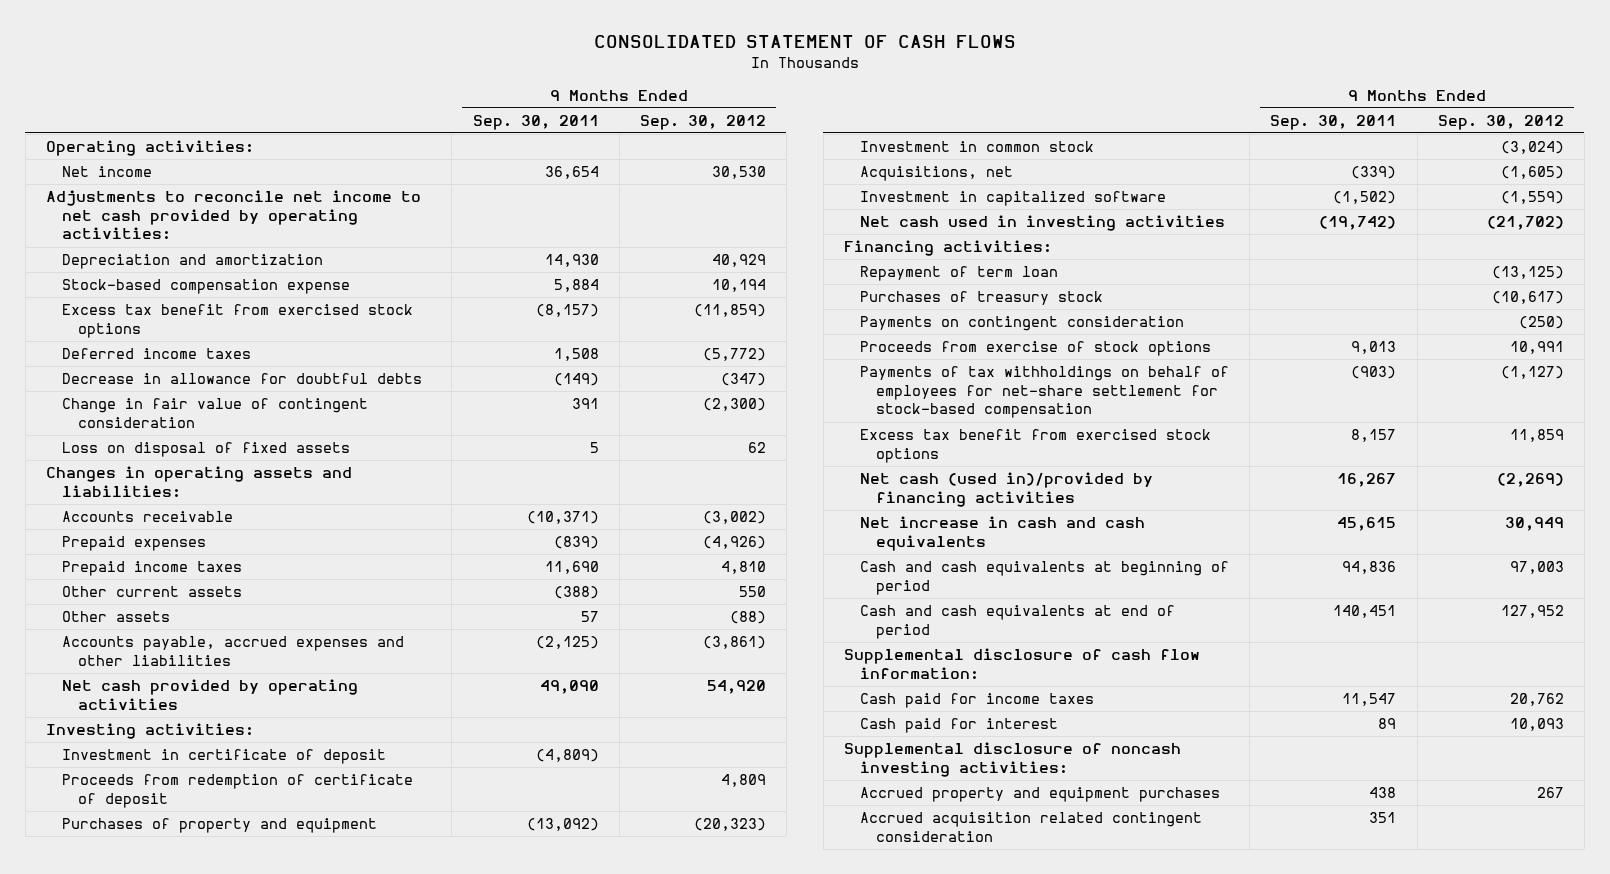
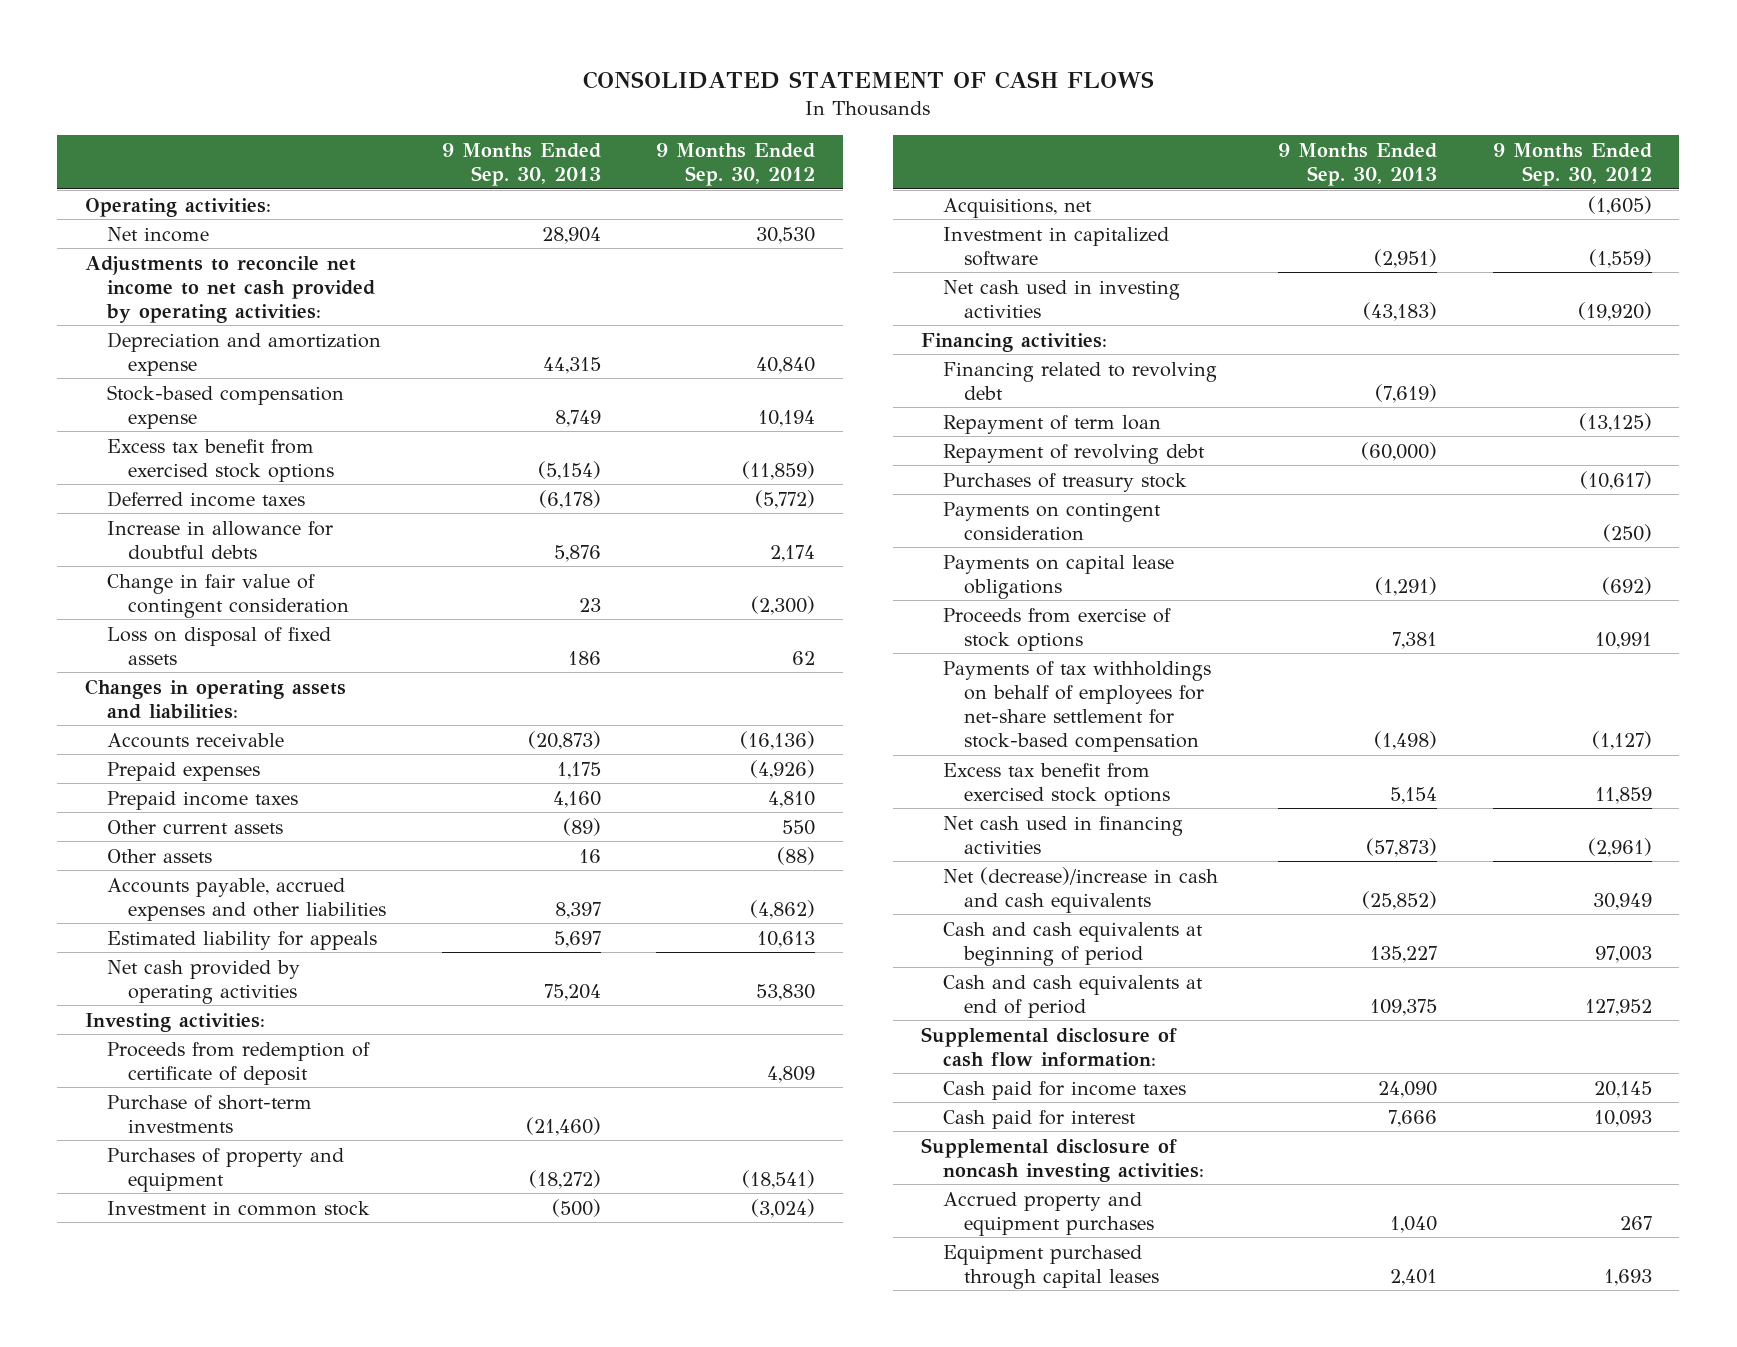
- | 9 Months Ended Sep. 30, 2011 | 9 Months Ended Sep. 30, 2012
+ | 9 Months Ended Sep. 30, 2013 | 9 Months Ended Sep. 30, 2012
- Depreciation and amortization | 14,930 | 40,929
+ Depreciation and amortization expense | 44,315 | 40,840
- Decrease in allowance for doubtful debts | (149) | (347)
+ Increase in allowance for doubtful debts | 5,876 | 2,174
- Accounts receivable | (10,371) | (3,002)
+ Accounts receivable | (20,873) | (16,136)
- Accounts payable, accrued expenses and other liabilities | (2,125) | (3,861)
- Net cash provided by operating activities | 49,090 | 54,920
+ Accounts payable, accrued expenses and other liabilities | 8,397 | (4,862)
+ Estimated liability for appeals | 5,697 | 10,613
+ Net cash provided by operating activities | 75,204 | 53,830
- Investment in certificate of deposit | (4,809) |
- Purchases of property and equipment | (13,092) | (20,323)
+ Purchase of short-term investments | (21,460) |
+ Purchases of property and equipment | (18,272) | (18,541)
- Net cash used in investing activities | (19,742) | (21,702)
+ Net cash used in investing activities | (43,183) | (19,920)
+ Financing related to revolving debt | (7,619) |
+ Repayment of revolving debt | (60,000) |
+ Payments on capital lease obligations | (1,291) | (692)
- Net cash (used in)/provided by financing activities | 16,267 | (2,269)
- Net increase in cash and cash equivalents | 45,615 | 30,949
+ Net cash used in financing activities | (57,873) | (2,961)
+ Net (decrease)/increase in cash and cash equivalents | (25,852) | 30,949
- Cash paid for income taxes | 11,547 | 20,762
+ Cash paid for income taxes | 24,090 | 20,145
- Accrued acquisition related contingent consideration | 351 |
+ Equipment purchased through capital leases | 2,401 | 1,693

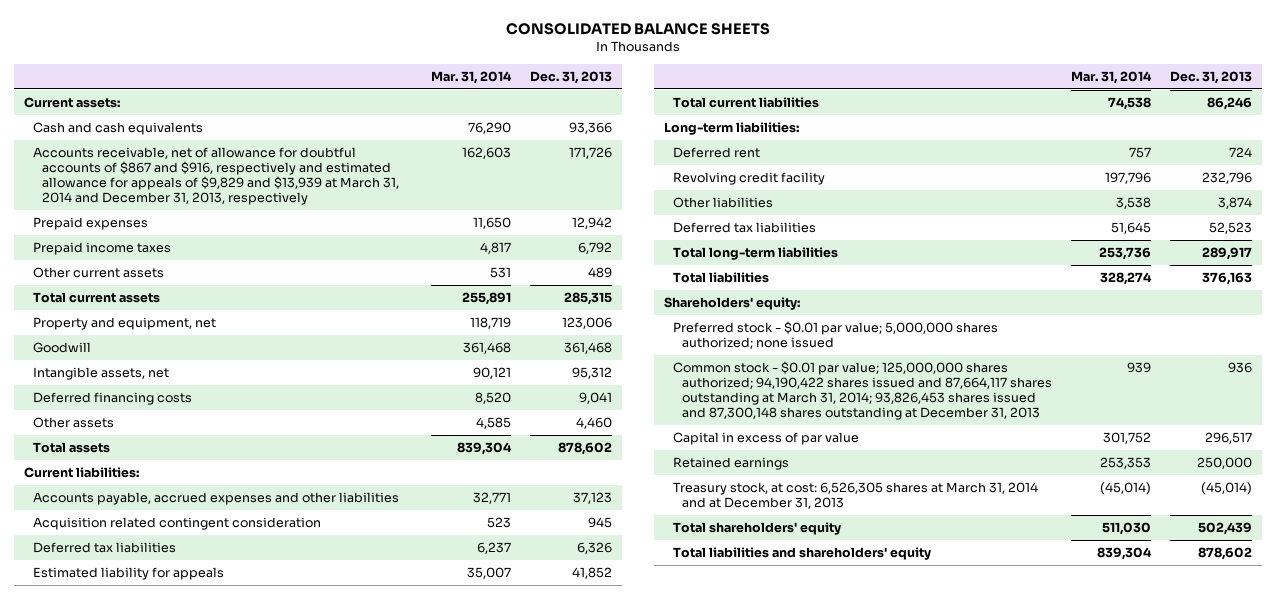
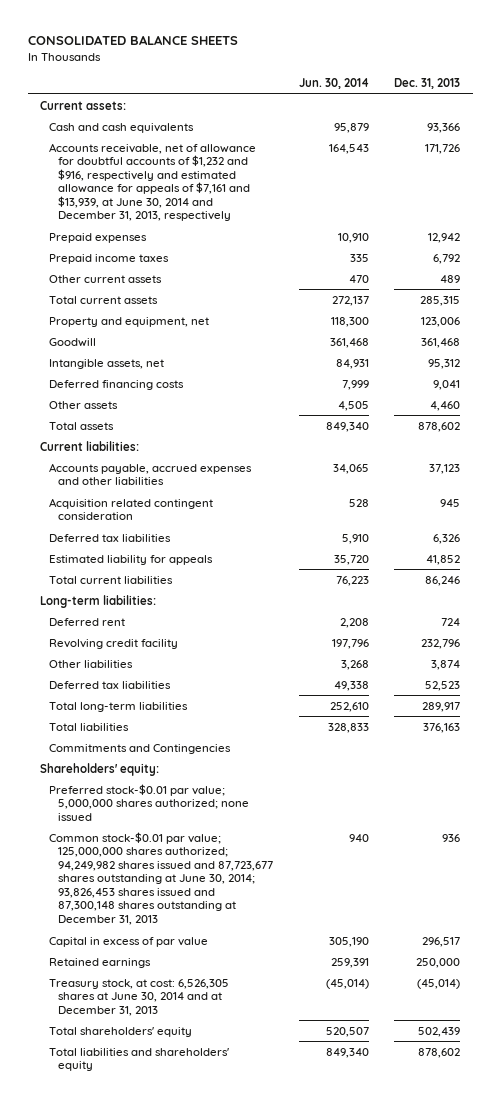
- | Mar. 31, 2014 | Dec. 31, 2013
+ | Jun. 30, 2014 | Dec. 31, 2013
- Accounts receivable, net of allowance for doubtful accounts of $867 and $916, respectively and estimated allowance for appeals of $9,829 and $13,939 at March 31, 2014 and December 31, 2013, respectively | 162,603 | 171,726
+ Accounts receivable, net of allowance for doubtful accounts of $1,232 and $916, respectively and estimated allowance for appeals of $7,161 and $13,939, at June 30, 2014 and December 31, 2013, respectively | 164,543 | 171,726
+ Commitments and Contingencies
- Preferred stock - $0.01 par value; 5,000,000 shares authorized; none issued
- Common stock - $0.01 par value; 125,000,000 shares authorized; 94,190,422 shares issued and 87,664,117 shares outstanding at March 31, 2014; 93,826,453 shares issued and 87,300,148 shares outstanding at December 31, 2013 | 939 | 936
+ Preferred stock-$0.01 par value; 5,000,000 shares authorized; none issued
+ Common stock-$0.01 par value; 125,000,000 shares authorized; 94,249,982 shares issued and 87,723,677 shares outstanding at June 30, 2014; 93,826,453 shares issued and 87,300,148 shares outstanding at December 31, 2013 | 940 | 936
- Treasury stock, at cost: 6,526,305 shares at March 31, 2014 and at December 31, 2013 | (45,014) | (45,014)
+ Treasury stock, at cost: 6,526,305 shares at June 30, 2014 and at December 31, 2013 | (45,014) | (45,014)

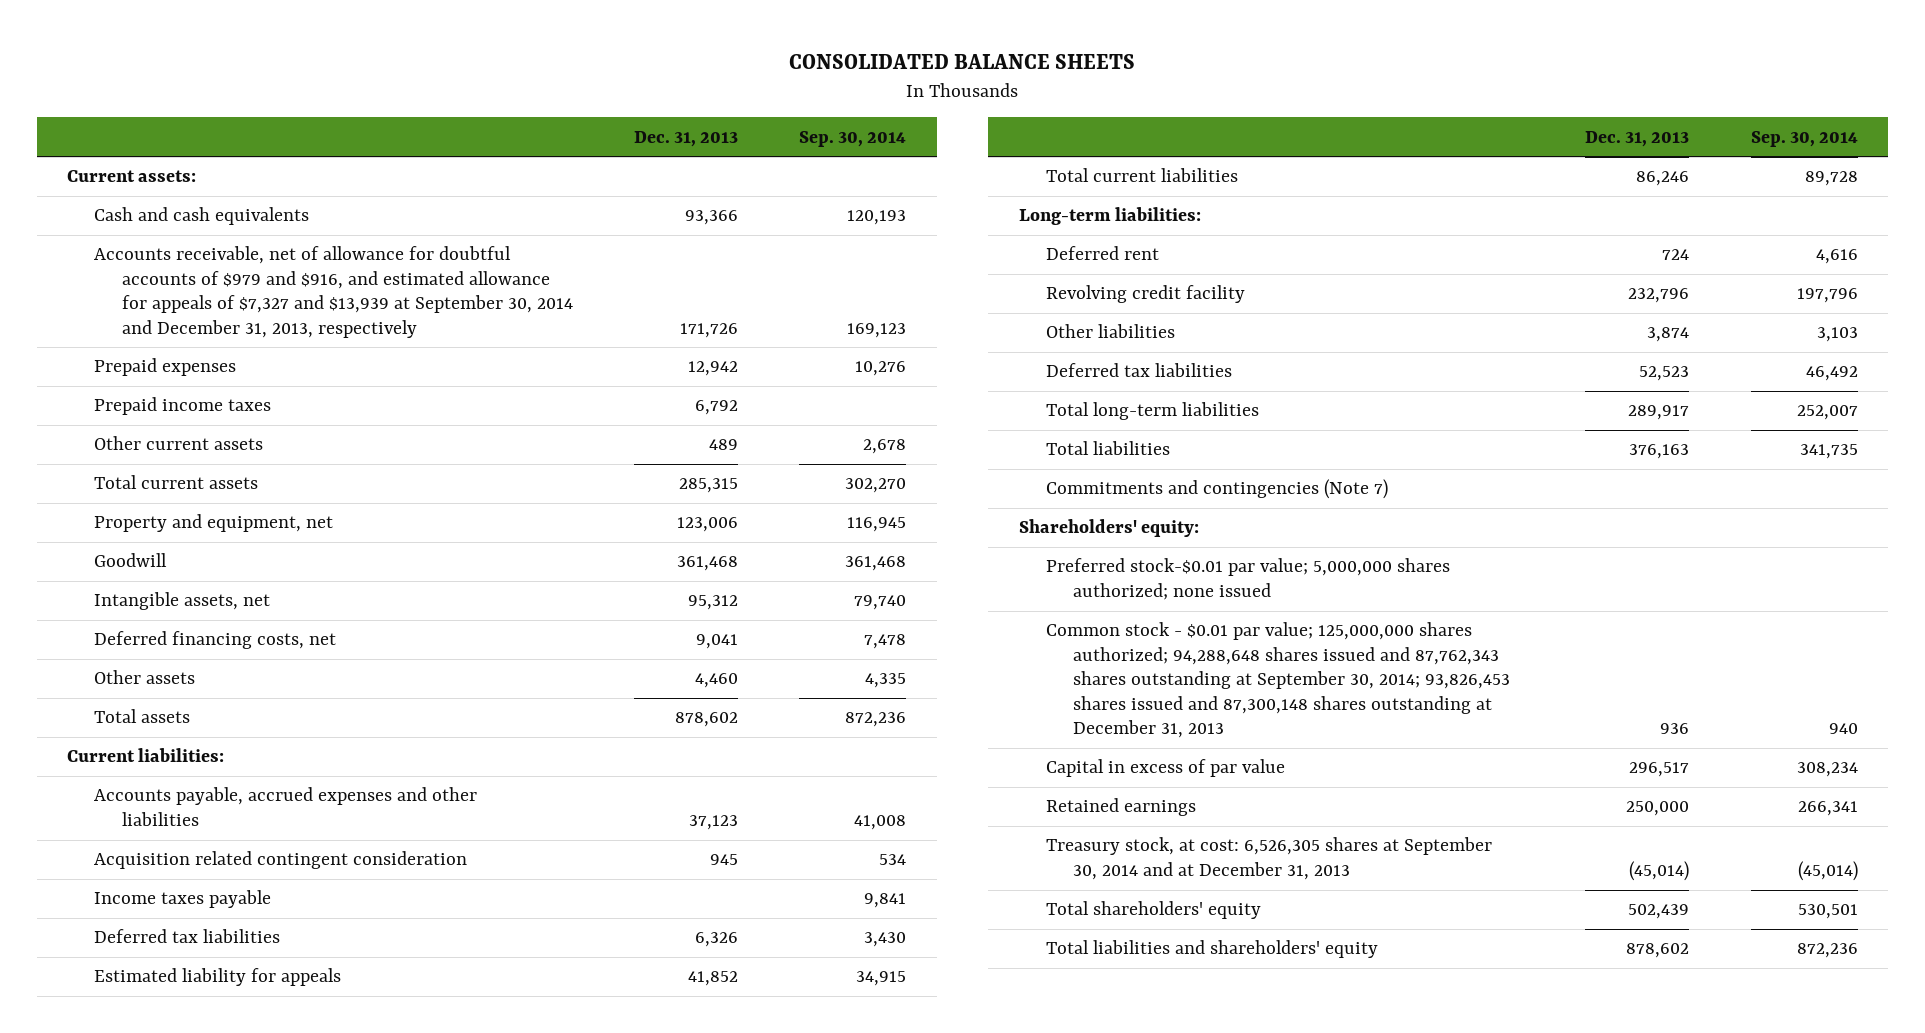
- | Jun. 30, 2014 | Dec. 31, 2013
+ | Dec. 31, 2013 | Sep. 30, 2014
- Accounts receivable, net of allowance for doubtful accounts of $1,232 and $916, respectively and estimated allowance for appeals of $7,161 and $13,939, at June 30, 2014 and December 31, 2013, respectively | 164,543 | 171,726
+ Accounts receivable, net of allowance for doubtful accounts of $979 and $916, and estimated allowance for appeals of $7,327 and $13,939 at September 30, 2014 and December 31, 2013, respectively | 171,726 | 169,123
- Deferred financing costs | 7,999 | 9,041
+ Deferred financing costs, net | 9,041 | 7,478
+ Income taxes payable | | 9,841
- Commitments and Contingencies
+ Commitments and contingencies (Note 7)
- Common stock-$0.01 par value; 125,000,000 shares authorized; 94,249,982 shares issued and 87,723,677 shares outstanding at June 30, 2014; 93,826,453 shares issued and 87,300,148 shares outstanding at December 31, 2013 | 940 | 936
+ Common stock - $0.01 par value; 125,000,000 shares authorized; 94,288,648 shares issued and 87,762,343 shares outstanding at September 30, 2014; 93,826,453 shares issued and 87,300,148 shares outstanding at December 31, 2013 | 936 | 940
- Treasury stock, at cost: 6,526,305 shares at June 30, 2014 and at December 31, 2013 | (45,014) | (45,014)
+ Treasury stock, at cost: 6,526,305 shares at September 30, 2014 and at December 31, 2013 | (45,014) | (45,014)

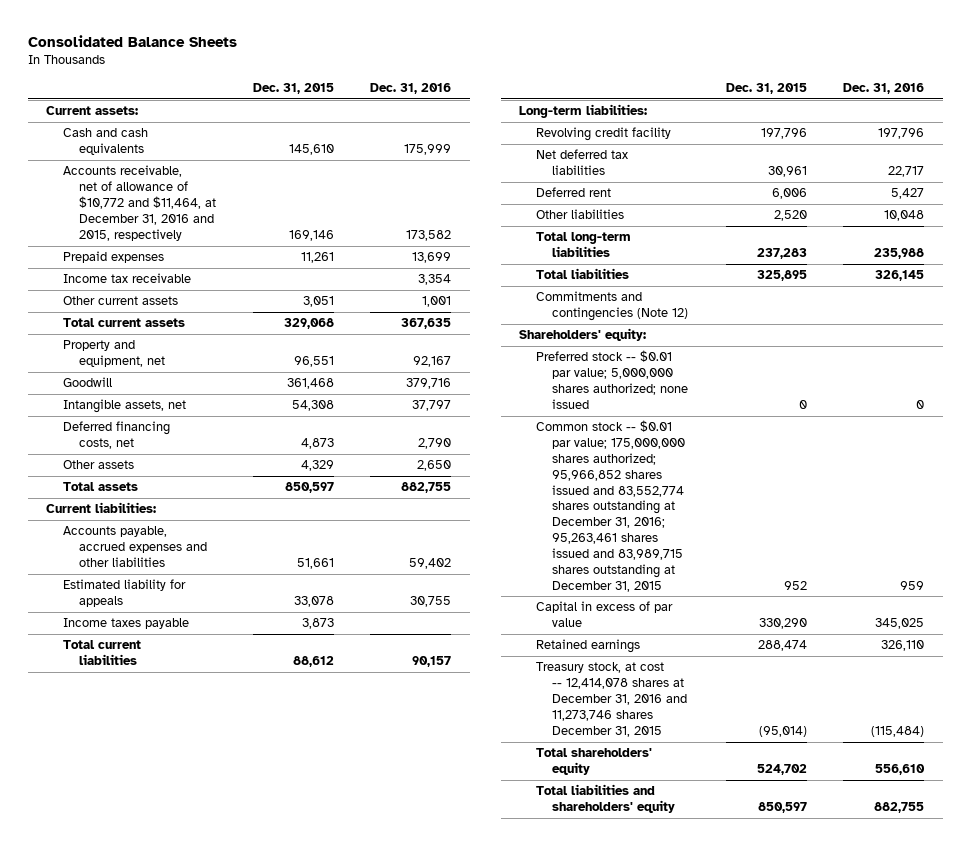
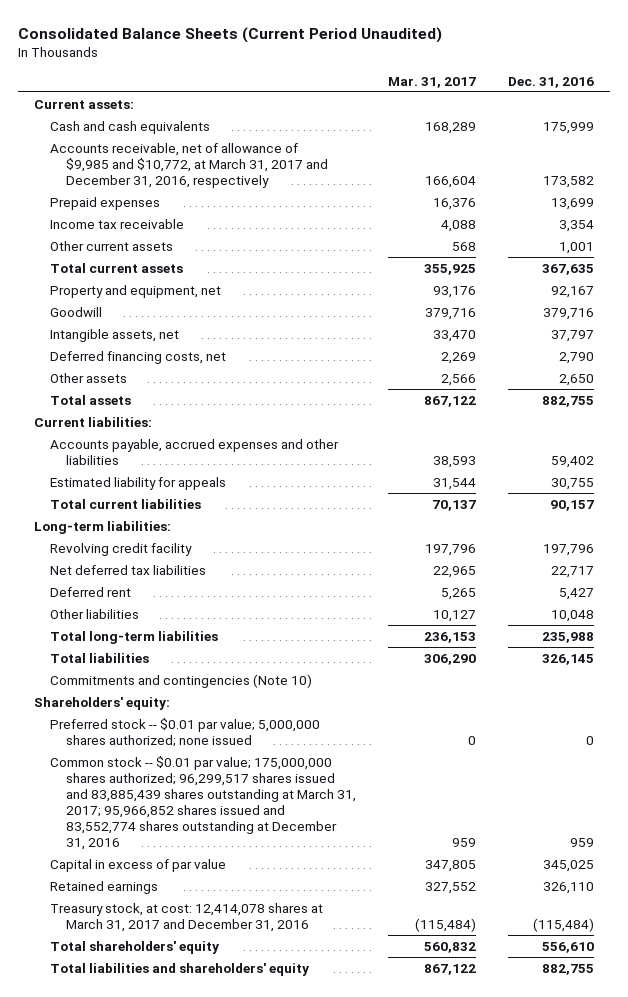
- Consolidated Balance Sheets
+ Consolidated Balance Sheets (Current Period Unaudited)
- | Dec. 31, 2015 | Dec. 31, 2016
+ | Mar. 31, 2017 | Dec. 31, 2016
- Accounts receivable, net of allowance of $10,772 and $11,464, at December 31, 2016 and 2015, respectively | 169,146 | 173,582
+ Accounts receivable, net of allowance of $9,985 and $10,772, at March 31, 2017 and December 31, 2016, respectively | 166,604 | 173,582
- Income taxes payable | 3,873 |
- Commitments and contingencies (Note 12)
+ Commitments and contingencies (Note 10)
- Common stock -- $0.01 par value; 175,000,000 shares authorized; 95,966,852 shares issued and 83,552,774 shares outstanding at December 31, 2016; 95,263,461 shares issued and 83,989,715 shares outstanding at December 31, 2015 | 952 | 959
+ Common stock -- $0.01 par value; 175,000,000 shares authorized; 96,299,517 shares issued and 83,885,439 shares outstanding at March 31, 2017; 95,966,852 shares issued and 83,552,774 shares outstanding at December 31, 2016 | 959 | 959
- Treasury stock, at cost -- 12,414,078 shares at December 31, 2016 and 11,273,746 shares December 31, 2015 | (95,014) | (115,484)
+ Treasury stock, at cost: 12,414,078 shares at March 31, 2017 and December 31, 2016 | (115,484) | (115,484)

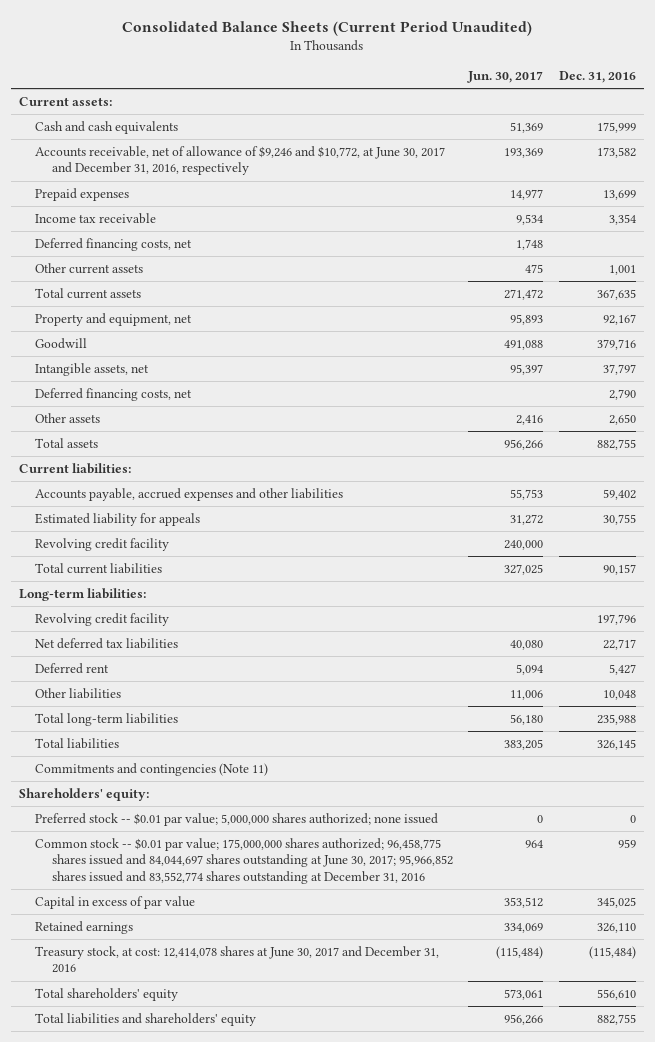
- | Mar. 31, 2017 | Dec. 31, 2016
+ | Jun. 30, 2017 | Dec. 31, 2016
- Accounts receivable, net of allowance of $9,985 and $10,772, at March 31, 2017 and December 31, 2016, respectively | 166,604 | 173,582
+ Accounts receivable, net of allowance of $9,246 and $10,772, at June 30, 2017 and December 31, 2016, respectively | 193,369 | 173,582
+ Deferred financing costs, net | 1,748 |
+ Revolving credit facility | 240,000 |
- Commitments and contingencies (Note 10)
+ Commitments and contingencies (Note 11)
- Common stock -- $0.01 par value; 175,000,000 shares authorized; 96,299,517 shares issued and 83,885,439 shares outstanding at March 31, 2017; 95,966,852 shares issued and 83,552,774 shares outstanding at December 31, 2016 | 959 | 959
+ Common stock -- $0.01 par value; 175,000,000 shares authorized; 96,458,775 shares issued and 84,044,697 shares outstanding at June 30, 2017; 95,966,852 shares issued and 83,552,774 shares outstanding at December 31, 2016 | 964 | 959
- Treasury stock, at cost: 12,414,078 shares at March 31, 2017 and December 31, 2016 | (115,484) | (115,484)
+ Treasury stock, at cost: 12,414,078 shares at June 30, 2017 and December 31, 2016 | (115,484) | (115,484)

